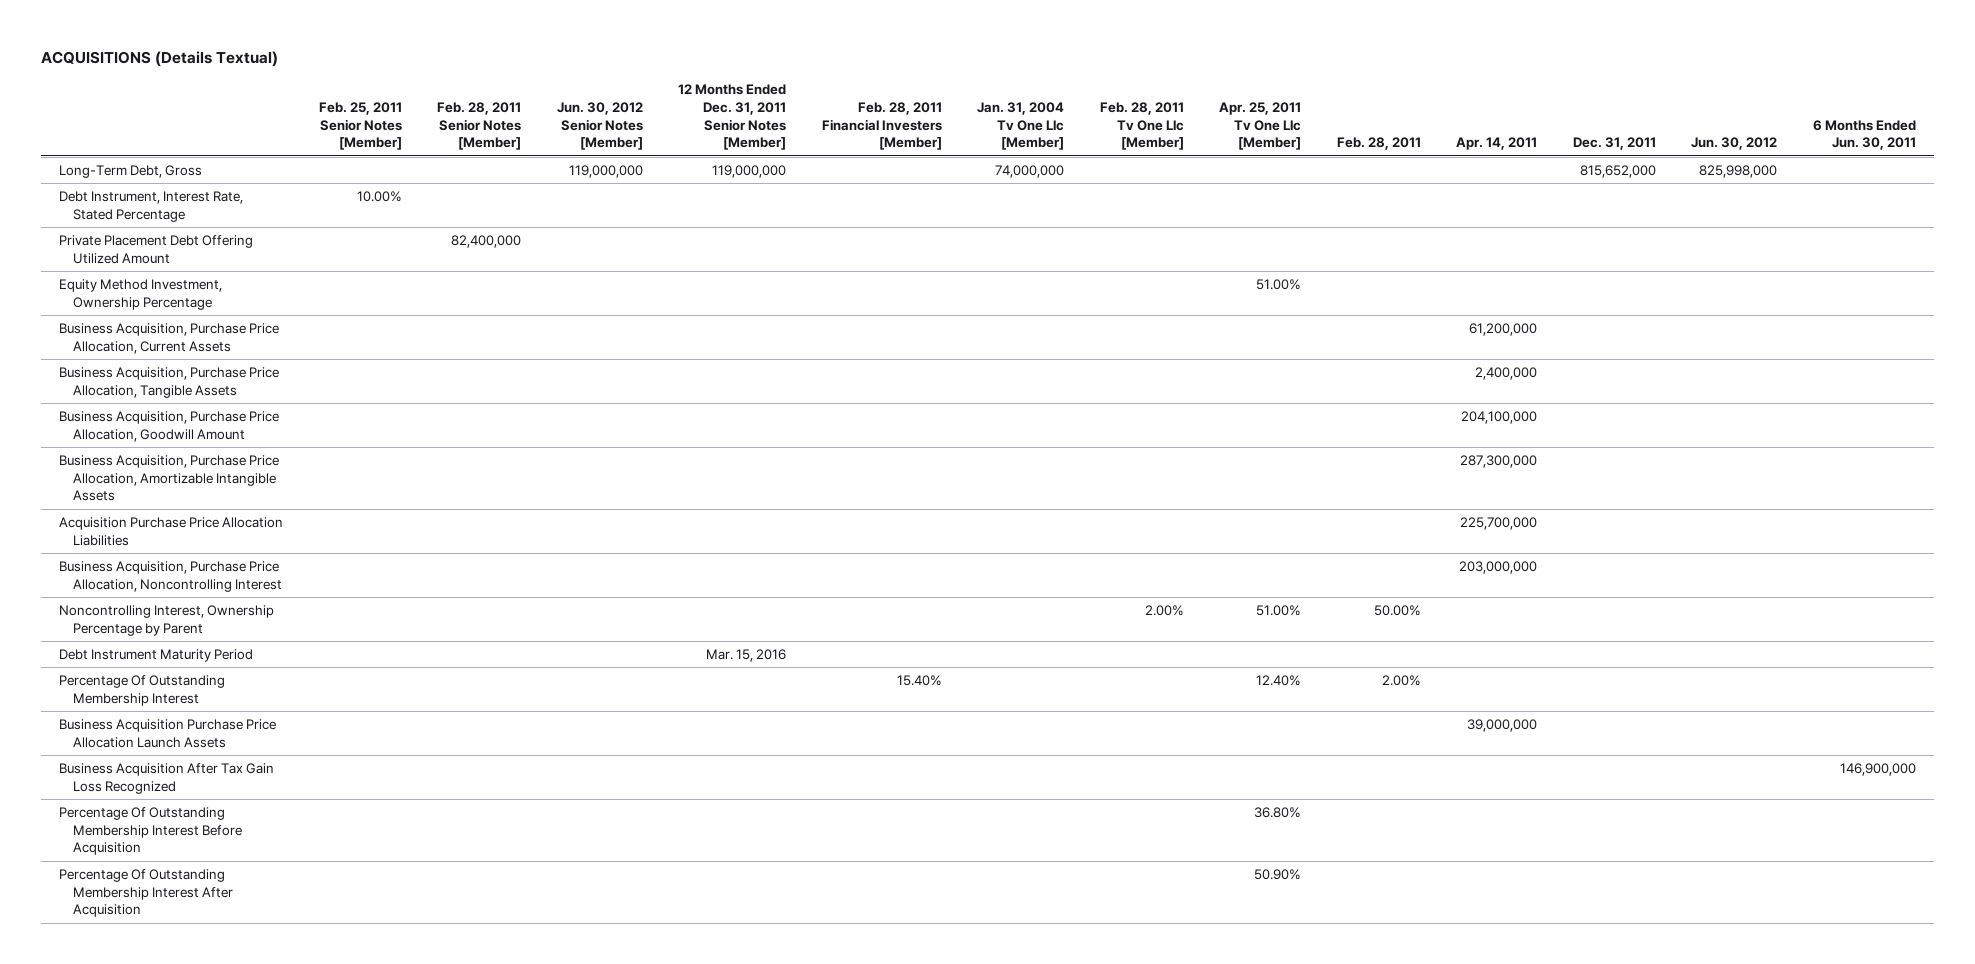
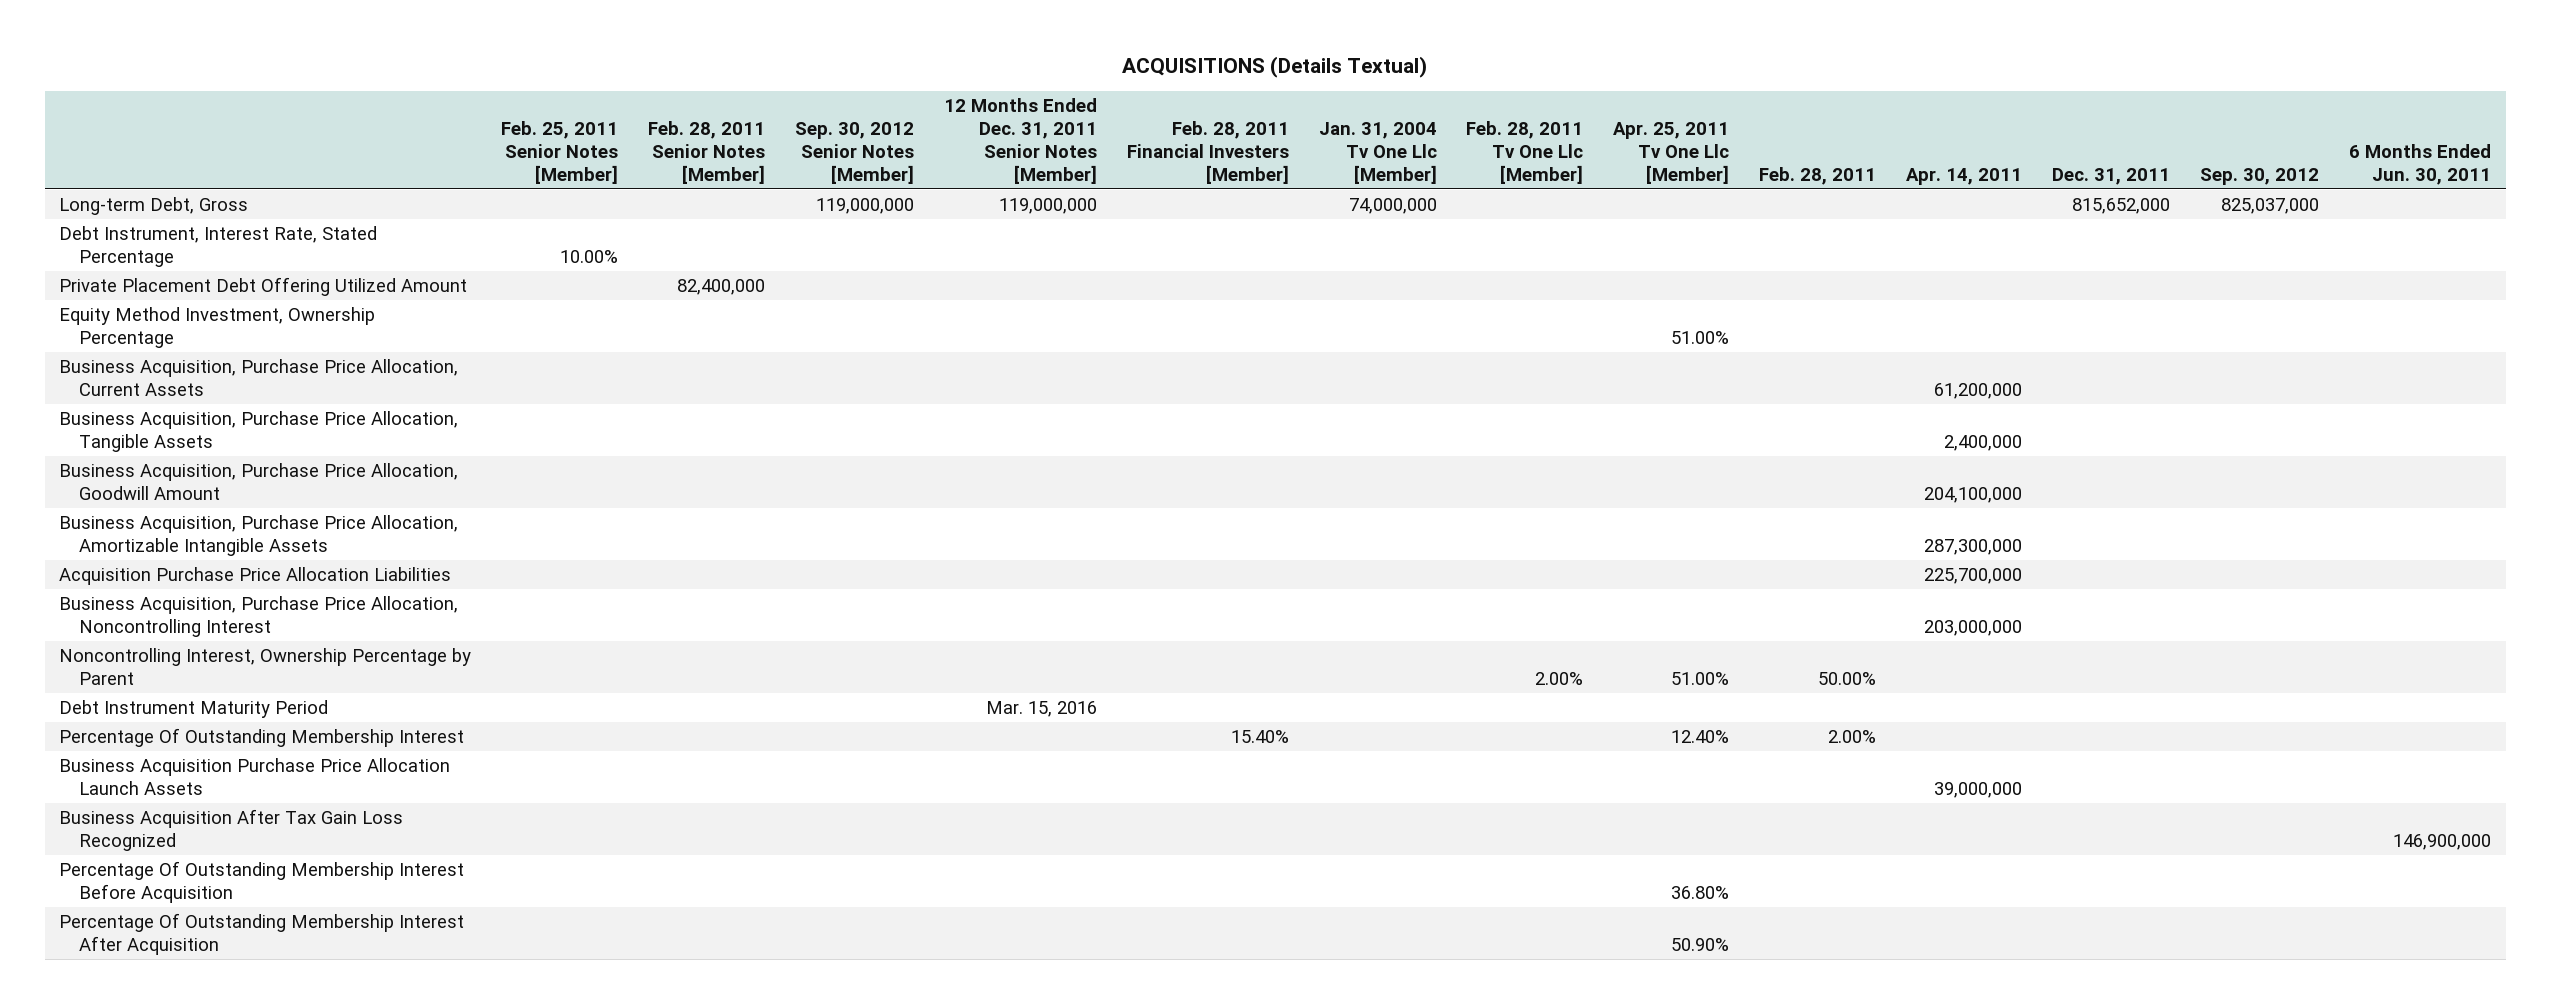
- | Feb. 25, 2011 Senior Notes [Member] | Feb. 28, 2011 Senior Notes [Member] | Jun. 30, 2012 Senior Notes [Member] | 12 Months Ended Dec. 31, 2011 Senior Notes [Member] | Feb. 28, 2011 Financial Investers [Member] | Jan. 31, 2004 Tv One Llc [Member] | Feb. 28, 2011 Tv One Llc [Member] | Apr. 25, 2011 Tv One Llc [Member] | Feb. 28, 2011 | Apr. 14, 2011 | Dec. 31, 2011 | Jun. 30, 2012 | 6 Months Ended Jun. 30, 2011
+ | Feb. 25, 2011 Senior Notes [Member] | Feb. 28, 2011 Senior Notes [Member] | Sep. 30, 2012 Senior Notes [Member] | 12 Months Ended Dec. 31, 2011 Senior Notes [Member] | Feb. 28, 2011 Financial Investers [Member] | Jan. 31, 2004 Tv One Llc [Member] | Feb. 28, 2011 Tv One Llc [Member] | Apr. 25, 2011 Tv One Llc [Member] | Feb. 28, 2011 | Apr. 14, 2011 | Dec. 31, 2011 | Sep. 30, 2012 | 6 Months Ended Jun. 30, 2011
- Long-Term Debt, Gross | | | 119,000,000 | 119,000,000 | | 74,000,000 | | | | | 815,652,000 | 825,998,000 |
+ Long-term Debt, Gross | | | 119,000,000 | 119,000,000 | | 74,000,000 | | | | | 815,652,000 | 825,037,000 |

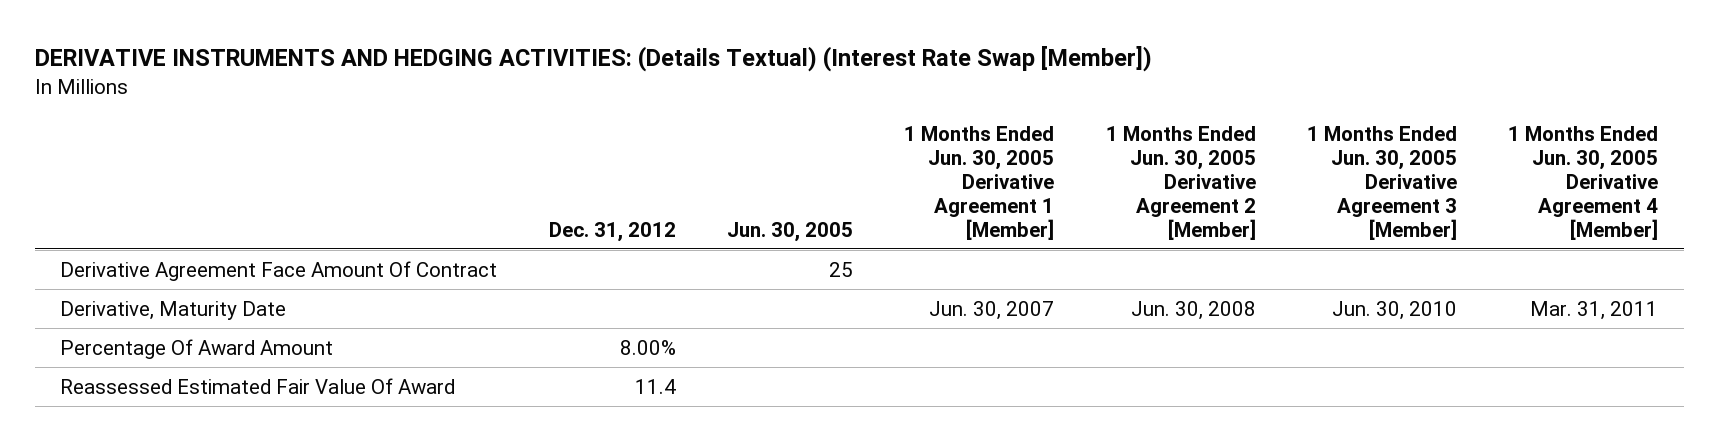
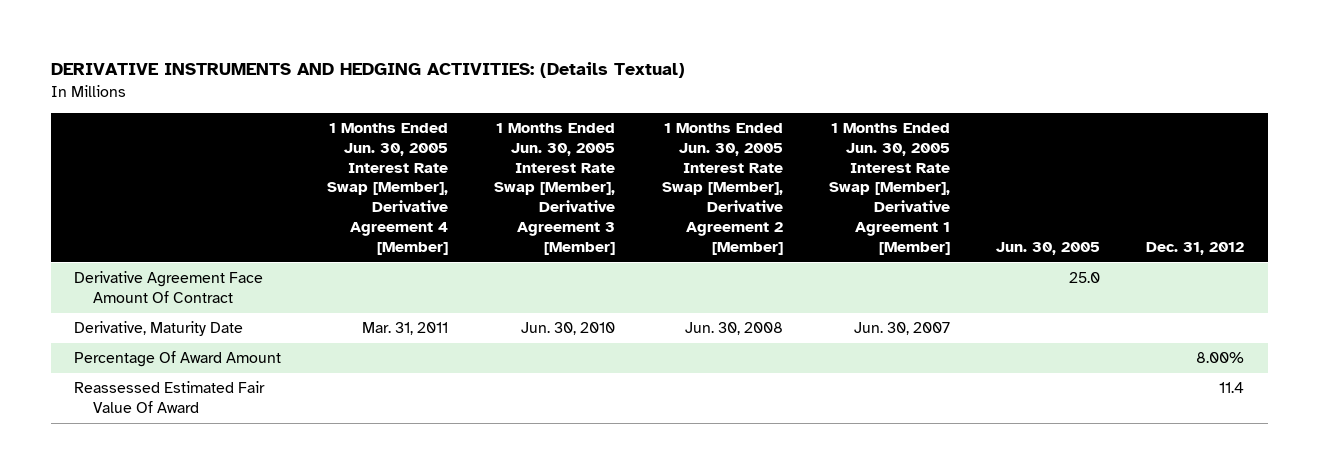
- DERIVATIVE INSTRUMENTS AND HEDGING ACTIVITIES: (Details Textual) (Interest Rate Swap [Member])
+ DERIVATIVE INSTRUMENTS AND HEDGING ACTIVITIES: (Details Textual)
- | Dec. 31, 2012 | Jun. 30, 2005 | 1 Months Ended Jun. 30, 2005 Derivative Agreement 1 [Member] | 1 Months Ended Jun. 30, 2005 Derivative Agreement 2 [Member] | 1 Months Ended Jun. 30, 2005 Derivative Agreement 3 [Member] | 1 Months Ended Jun. 30, 2005 Derivative Agreement 4 [Member]
+ | 1 Months Ended Jun. 30, 2005 Interest Rate Swap [Member], Derivative Agreement 4 [Member] | 1 Months Ended Jun. 30, 2005 Interest Rate Swap [Member], Derivative Agreement 3 [Member] | 1 Months Ended Jun. 30, 2005 Interest Rate Swap [Member], Derivative Agreement 2 [Member] | 1 Months Ended Jun. 30, 2005 Interest Rate Swap [Member], Derivative Agreement 1 [Member] | Jun. 30, 2005 | Dec. 31, 2012
- Derivative Agreement Face Amount Of Contract | | 25 | | | |
+ Derivative Agreement Face Amount Of Contract | | | | | 25.0 |

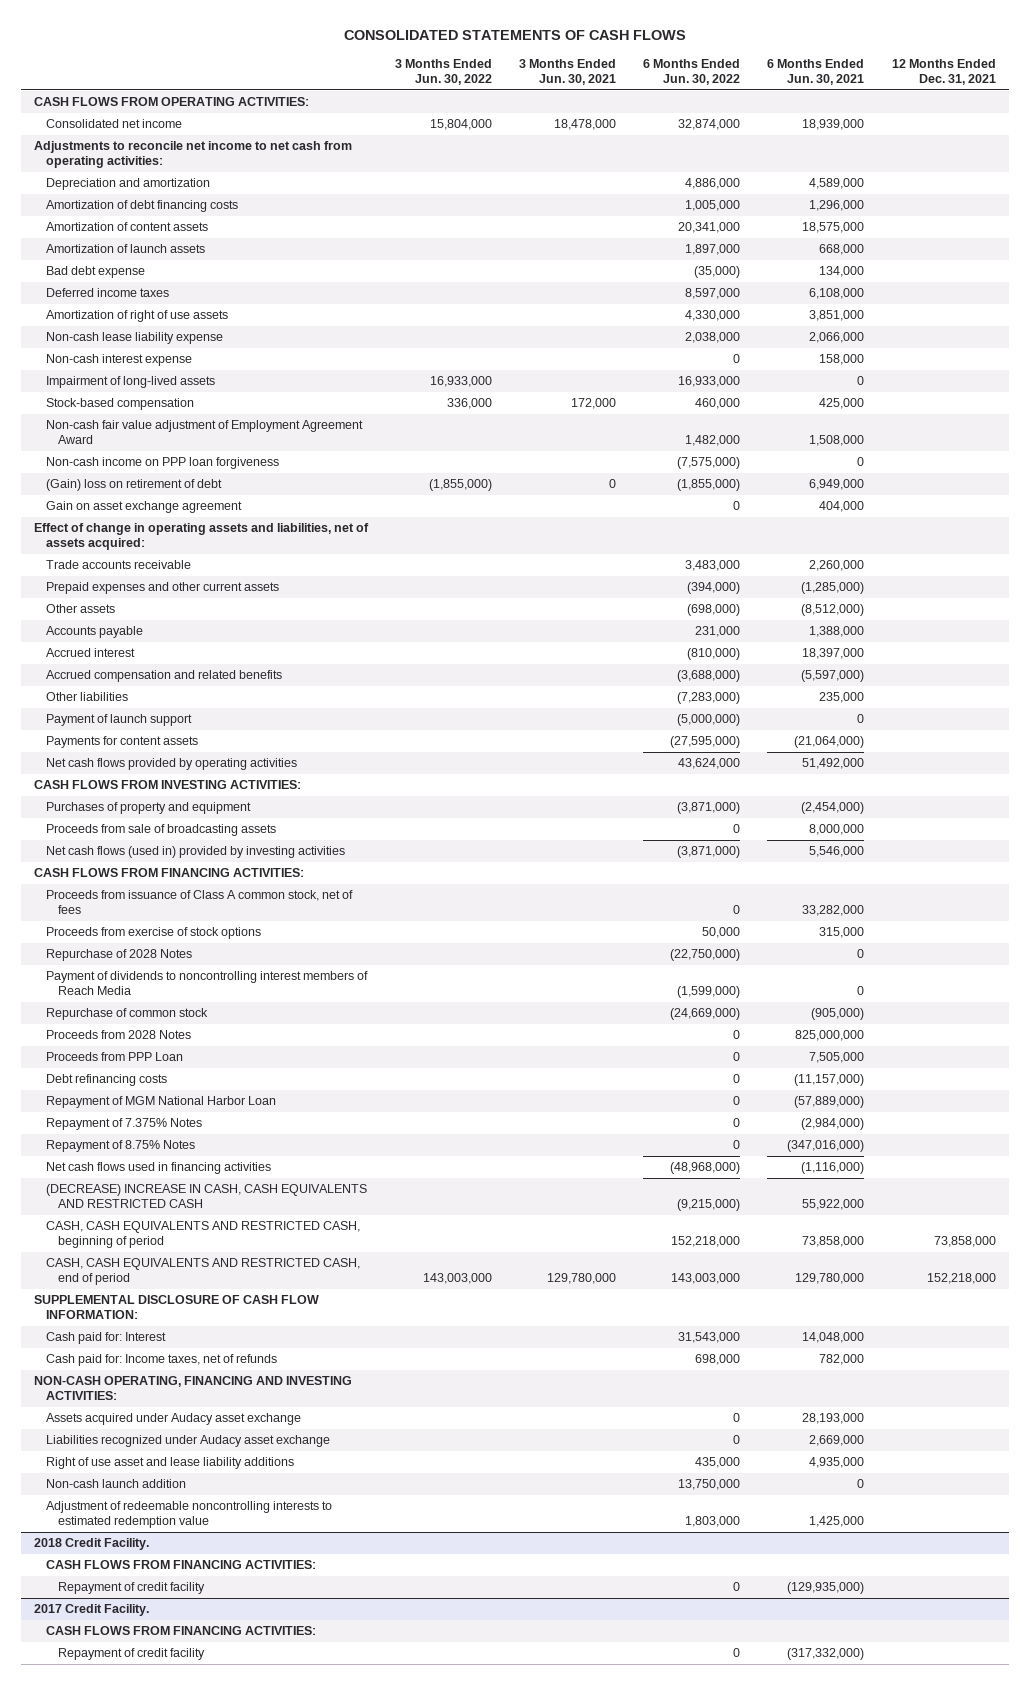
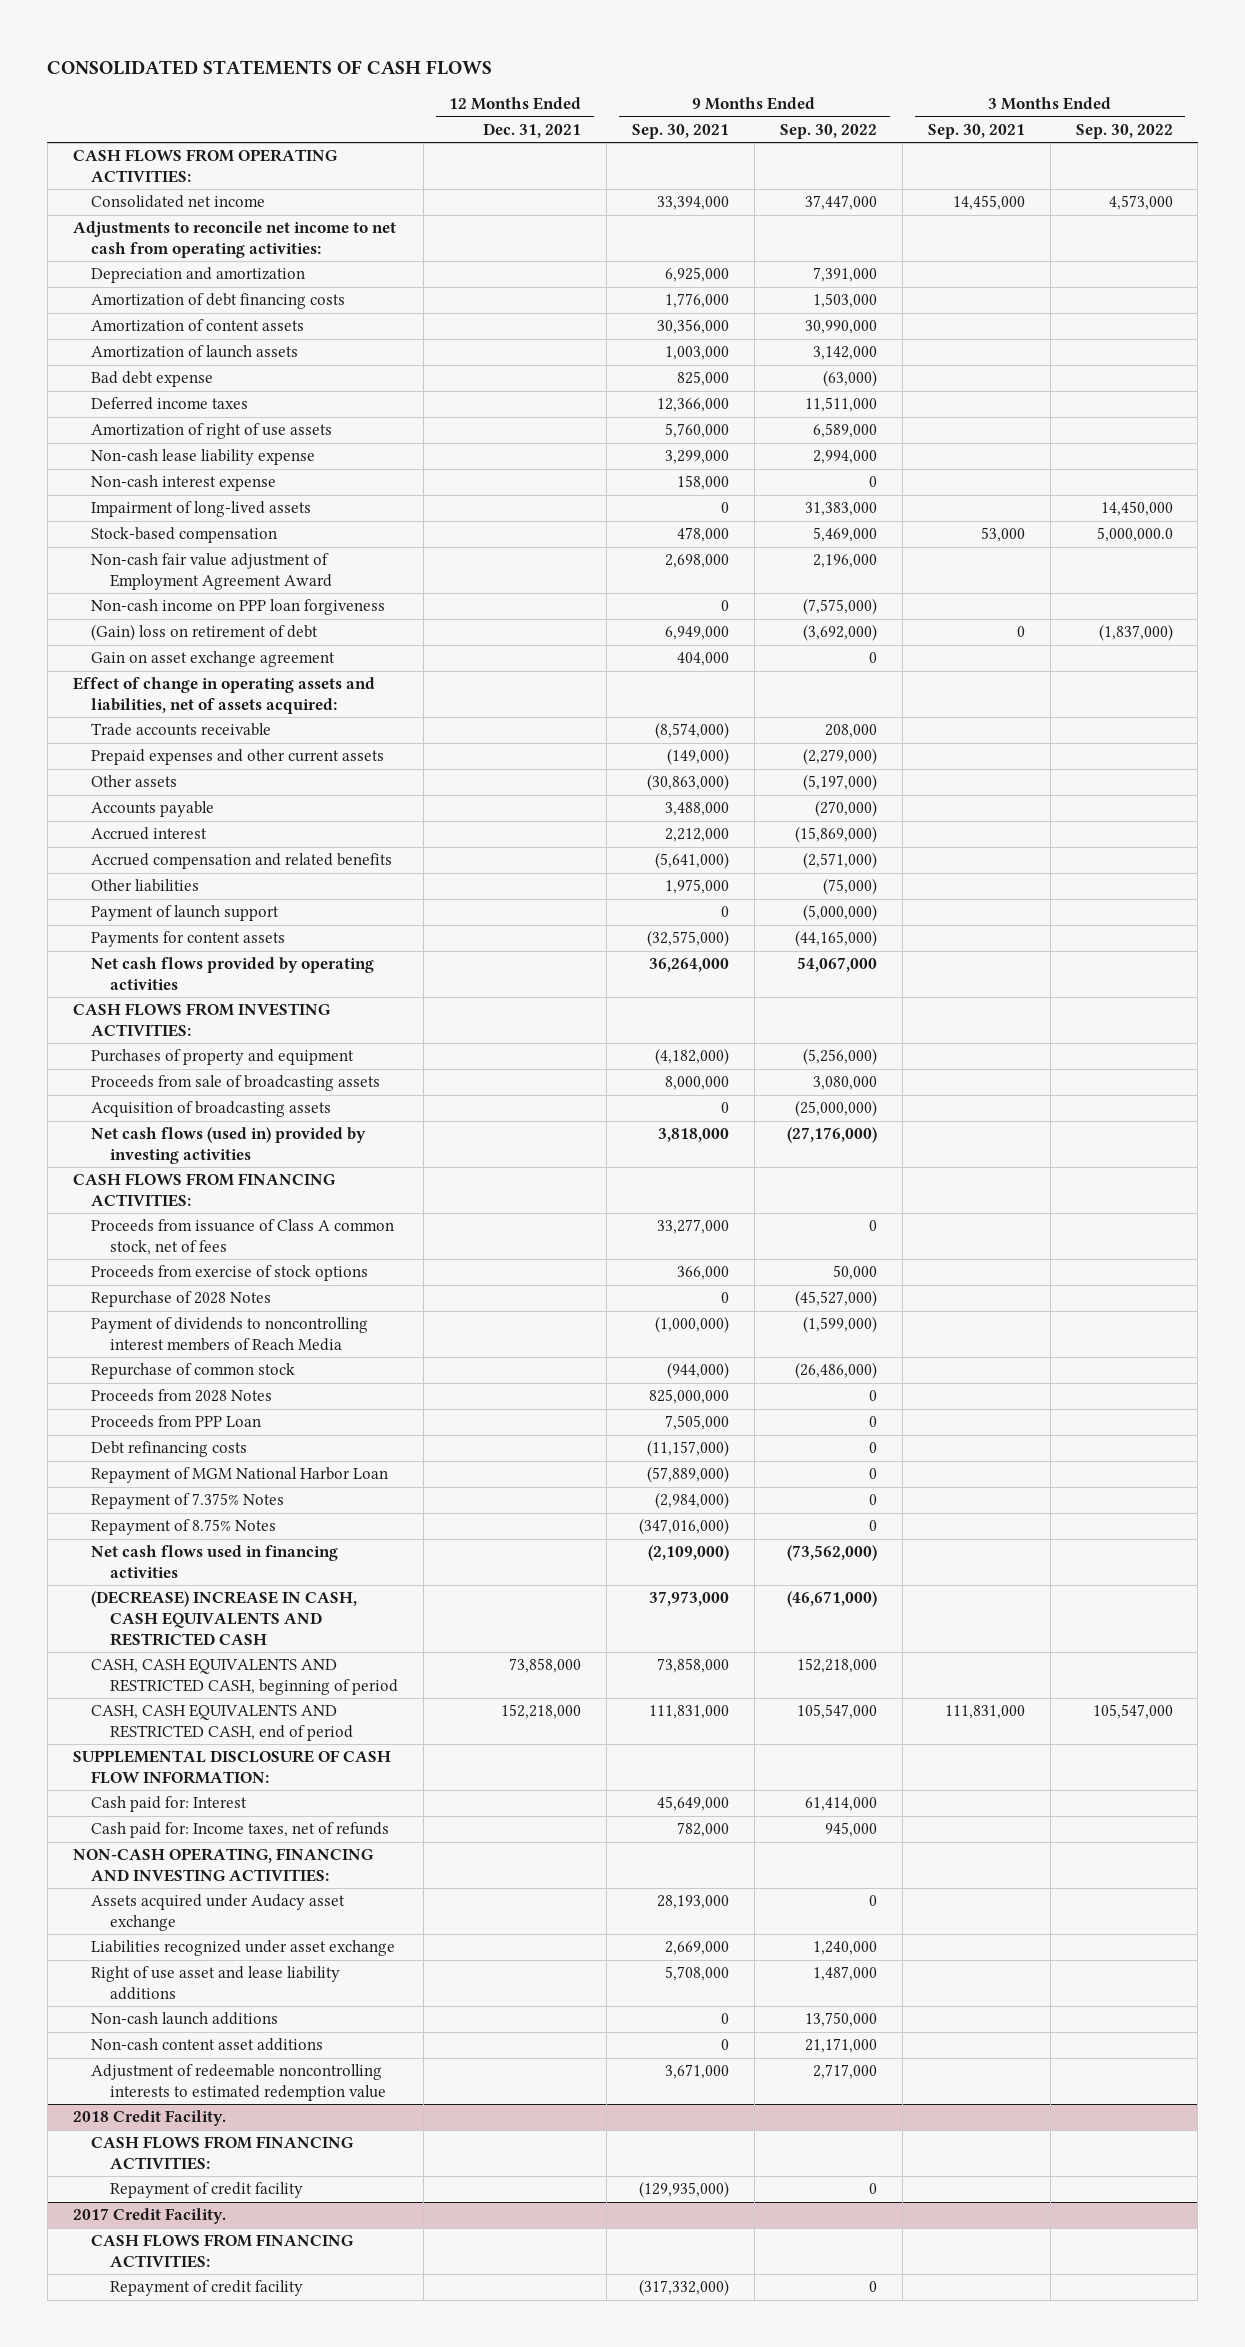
- | 3 Months Ended Jun. 30, 2022 | 3 Months Ended Jun. 30, 2021 | 6 Months Ended Jun. 30, 2022 | 6 Months Ended Jun. 30, 2021 | 12 Months Ended Dec. 31, 2021
+ | 12 Months Ended Dec. 31, 2021 | 9 Months Ended Sep. 30, 2021 | 9 Months Ended Sep. 30, 2022 | 3 Months Ended Sep. 30, 2021 | 3 Months Ended Sep. 30, 2022
+ Acquisition of broadcasting assets | | 0 | (25,000,000) | |
- Liabilities recognized under Audacy asset exchange | | | 0 | 2,669,000 |
+ Liabilities recognized under asset exchange | | 2,669,000 | 1,240,000 | |
- Non-cash launch addition | | | 13,750,000 | 0 |
+ Non-cash launch additions | | 0 | 13,750,000 | |
+ Non-cash content asset additions | | 0 | 21,171,000 | |

